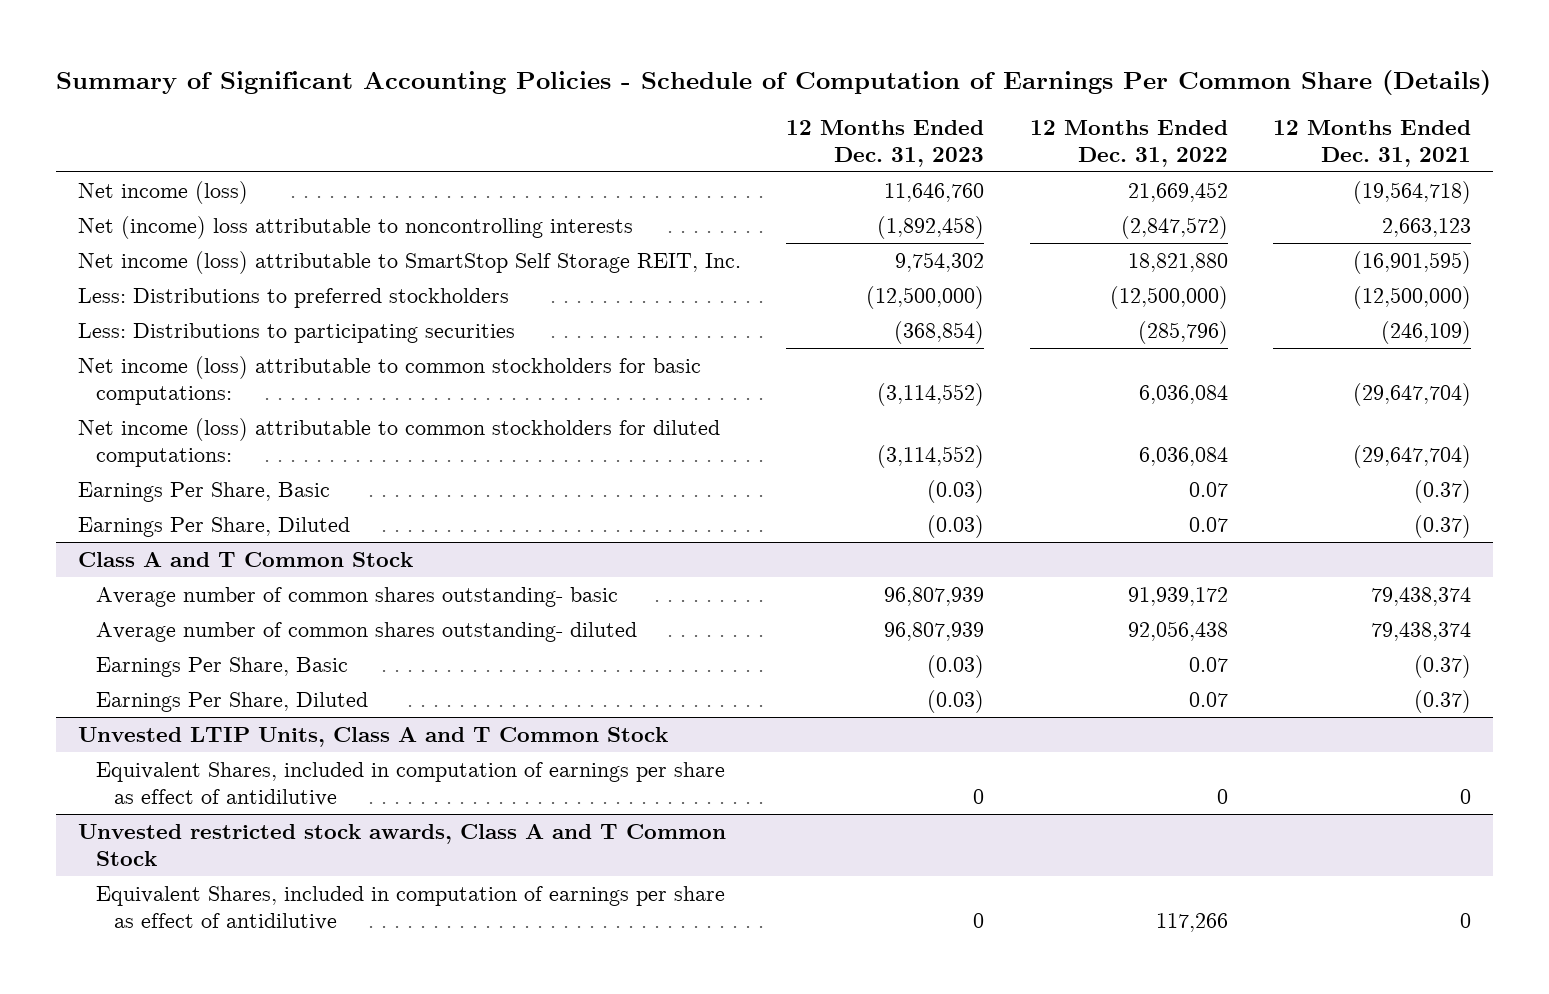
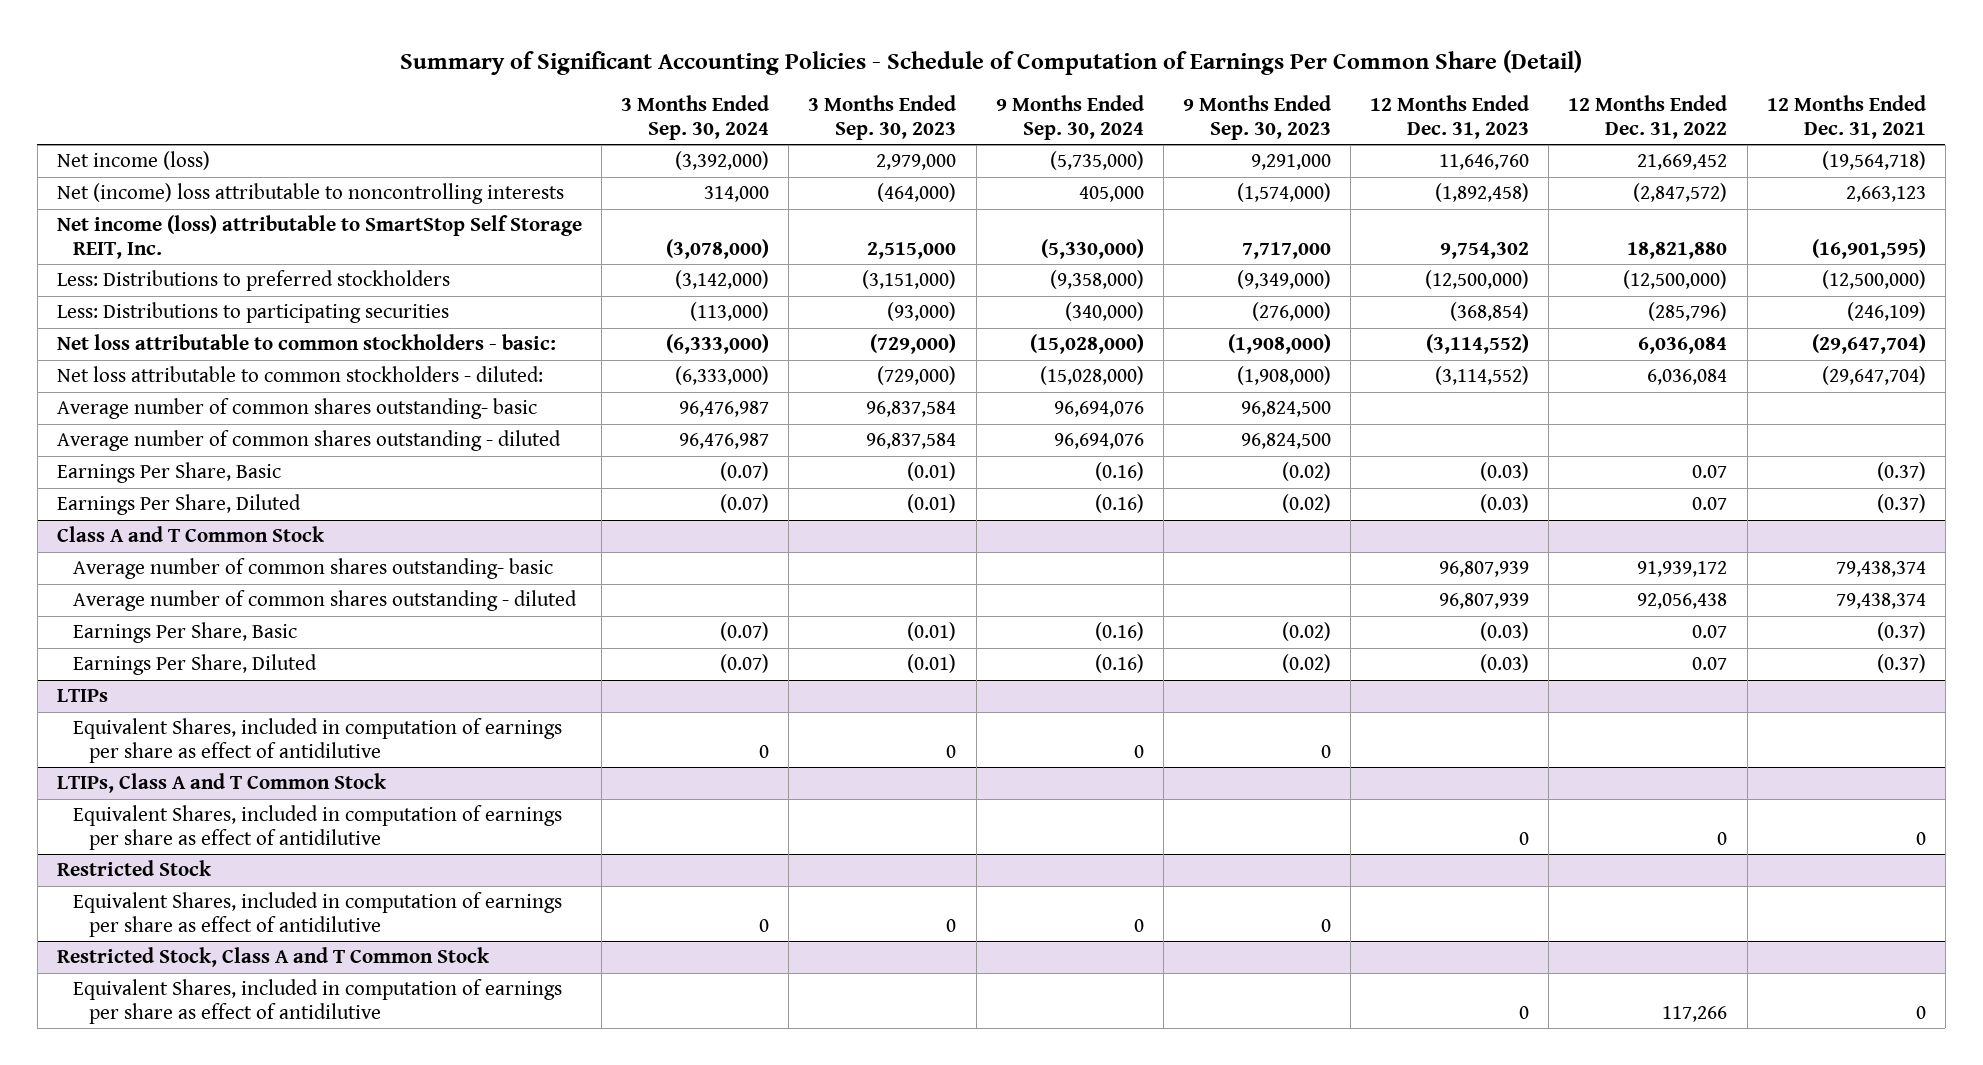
- Summary of Significant Accounting Policies - Schedule of Computation of Earnings Per Common Share (Details)
+ Summary of Significant Accounting Policies - Schedule of Computation of Earnings Per Common Share (Detail)
- | 12 Months Ended Dec. 31, 2023 | 12 Months Ended Dec. 31, 2022 | 12 Months Ended Dec. 31, 2021
+ | 3 Months Ended Sep. 30, 2024 | 3 Months Ended Sep. 30, 2023 | 9 Months Ended Sep. 30, 2024 | 9 Months Ended Sep. 30, 2023 | 12 Months Ended Dec. 31, 2023 | 12 Months Ended Dec. 31, 2022 | 12 Months Ended Dec. 31, 2021
- Net income (loss) attributable to common stockholders for basic computations: | (3,114,552) | 6,036,084 | (29,647,704)
- Net income (loss) attributable to common stockholders for diluted computations: | (3,114,552) | 6,036,084 | (29,647,704)
+ Net loss attributable to common stockholders - basic: | (6,333,000) | (729,000) | (15,028,000) | (1,908,000) | (3,114,552) | 6,036,084 | (29,647,704)
+ Net loss attributable to common stockholders - diluted: | (6,333,000) | (729,000) | (15,028,000) | (1,908,000) | (3,114,552) | 6,036,084 | (29,647,704)
+ Average number of common shares outstanding- basic | 96,476,987 | 96,837,584 | 96,694,076 | 96,824,500 | | |
+ Average number of common shares outstanding - diluted | 96,476,987 | 96,837,584 | 96,694,076 | 96,824,500 | | |
@ Class A and T Common Stock
- Average number of common shares outstanding- diluted | 96,807,939 | 92,056,438 | 79,438,374
+ Average number of common shares outstanding - diluted | | | | | 96,807,939 | 92,056,438 | 79,438,374
- Unvested LTIP Units, Class A and T Common Stock
+ LTIPs
+ Equivalent Shares, included in computation of earnings per share as effect of antidilutive | 0 | 0 | 0 | 0 | | |
+ LTIPs, Class A and T Common Stock
- Unvested restricted stock awards, Class A and T Common Stock
+ Restricted Stock
+ Equivalent Shares, included in computation of earnings per share as effect of antidilutive | 0 | 0 | 0 | 0 | | |
+ Restricted Stock, Class A and T Common Stock

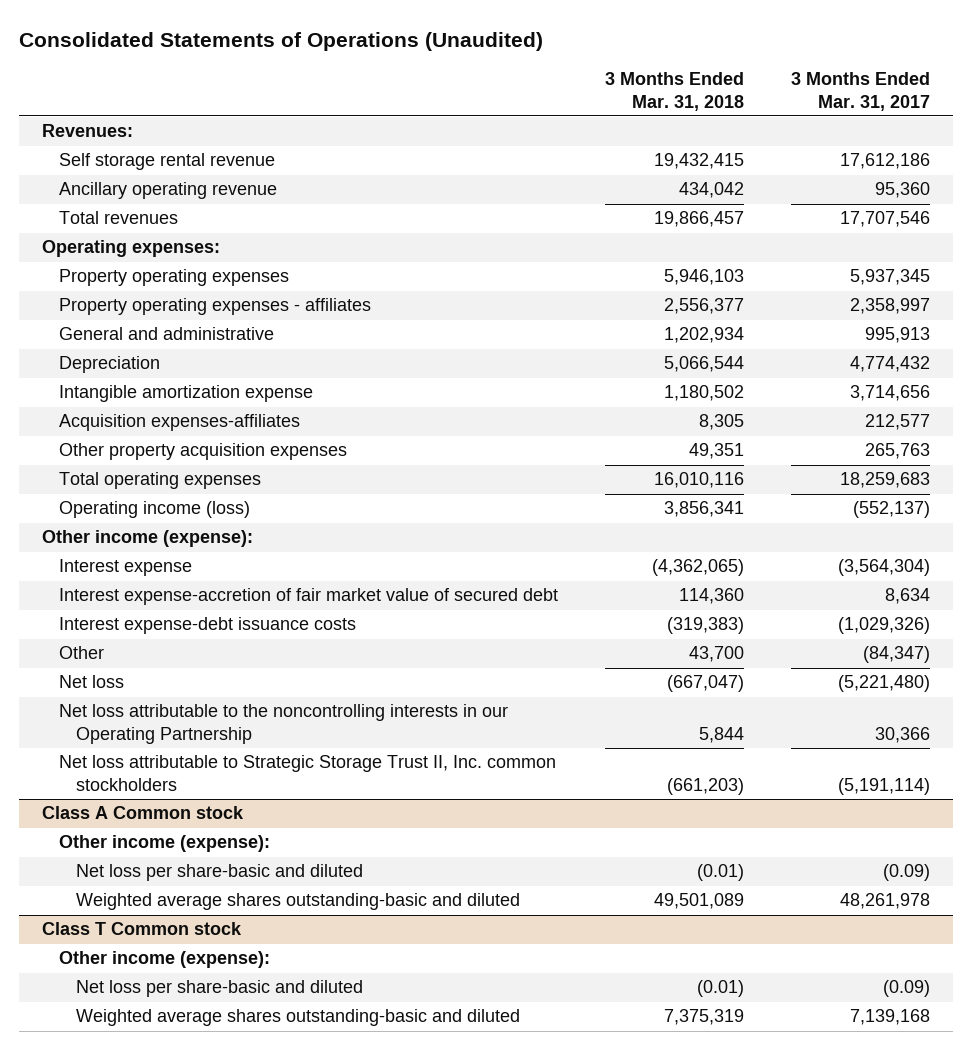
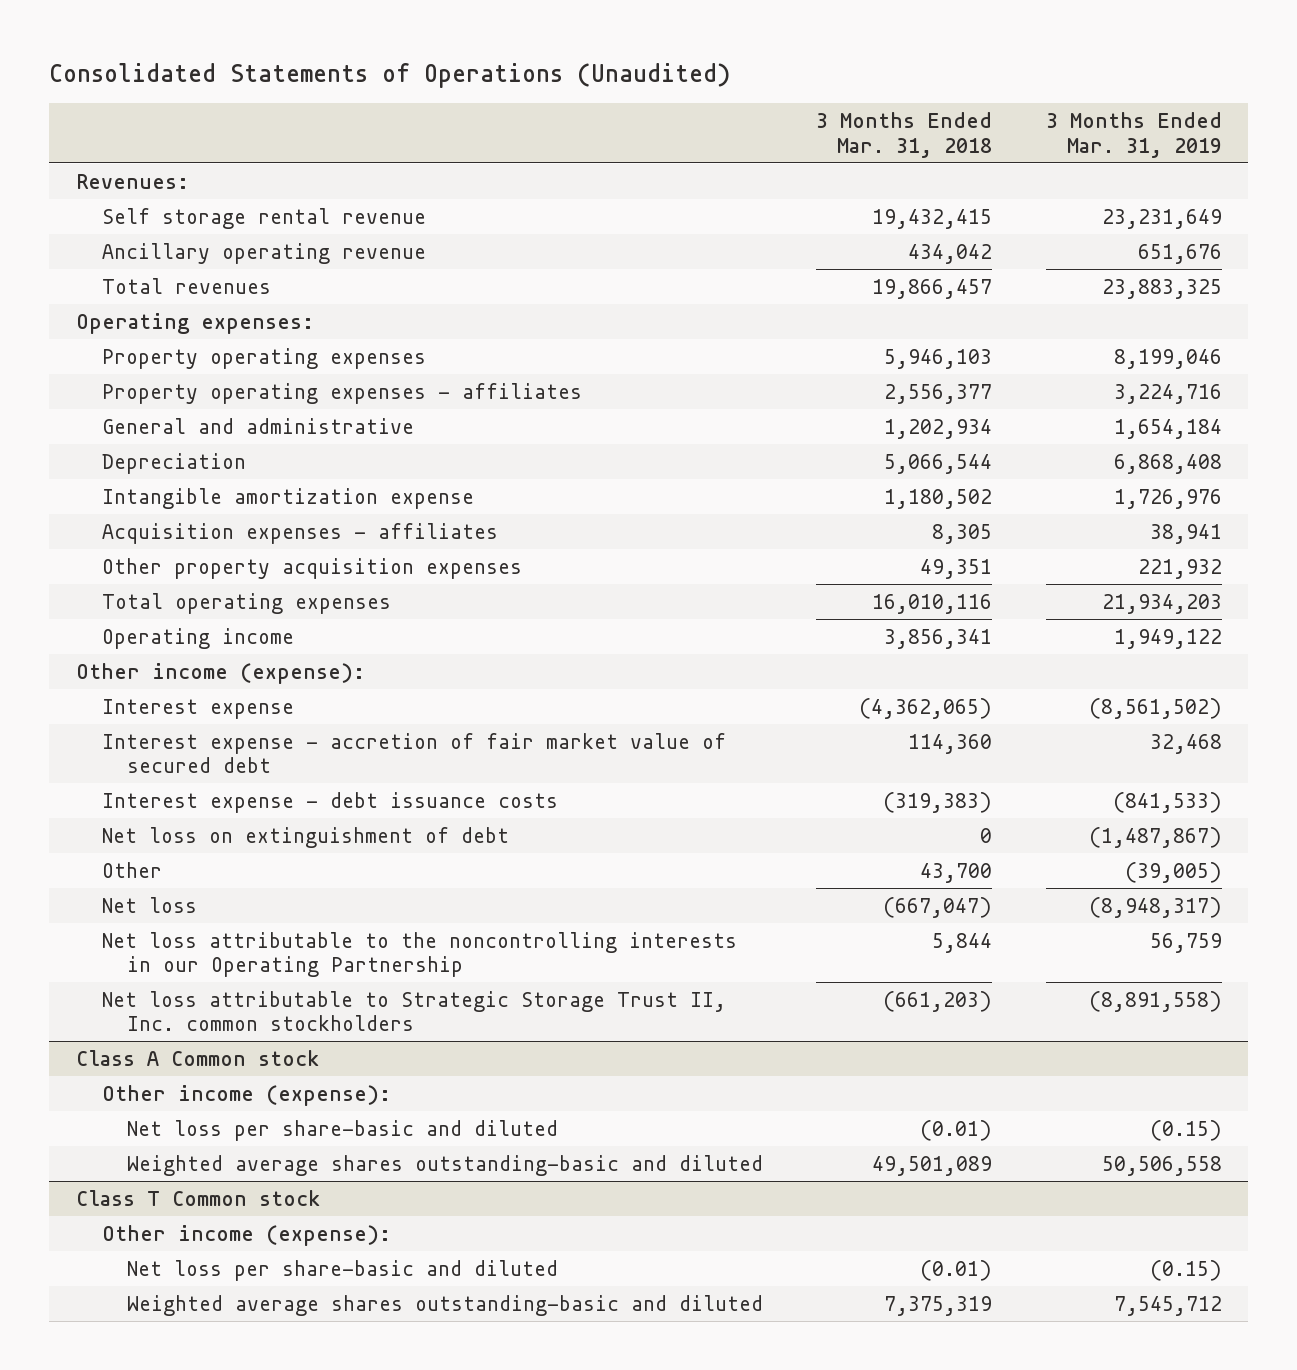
- | 3 Months Ended Mar. 31, 2018 | 3 Months Ended Mar. 31, 2017
+ | 3 Months Ended Mar. 31, 2018 | 3 Months Ended Mar. 31, 2019
- Acquisition expenses-affiliates | 8,305 | 212,577
+ Acquisition expenses - affiliates | 8,305 | 38,941
- Operating income (loss) | 3,856,341 | (552,137)
+ Operating income | 3,856,341 | 1,949,122
- Interest expense-accretion of fair market value of secured debt | 114,360 | 8,634
- Interest expense-debt issuance costs | (319,383) | (1,029,326)
+ Interest expense - accretion of fair market value of secured debt | 114,360 | 32,468
+ Interest expense - debt issuance costs | (319,383) | (841,533)
+ Net loss on extinguishment of debt | 0 | (1,487,867)

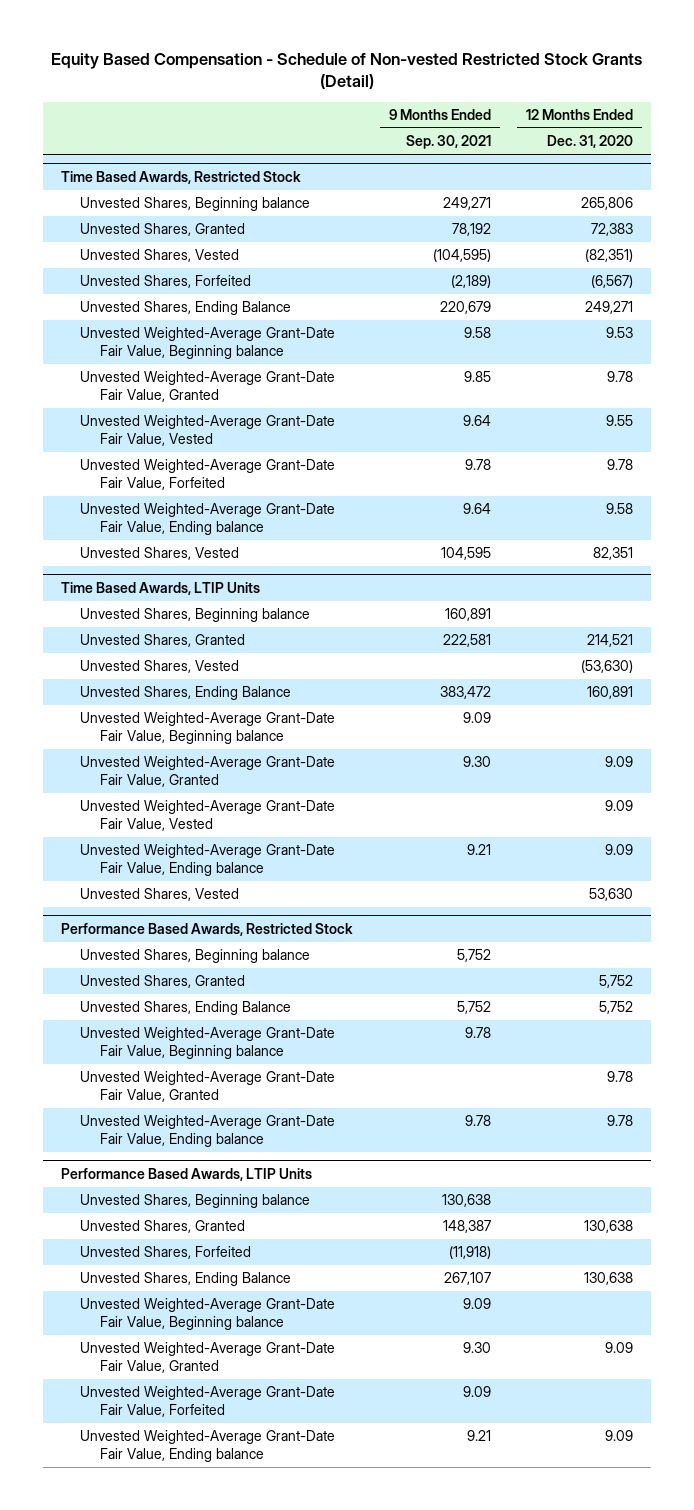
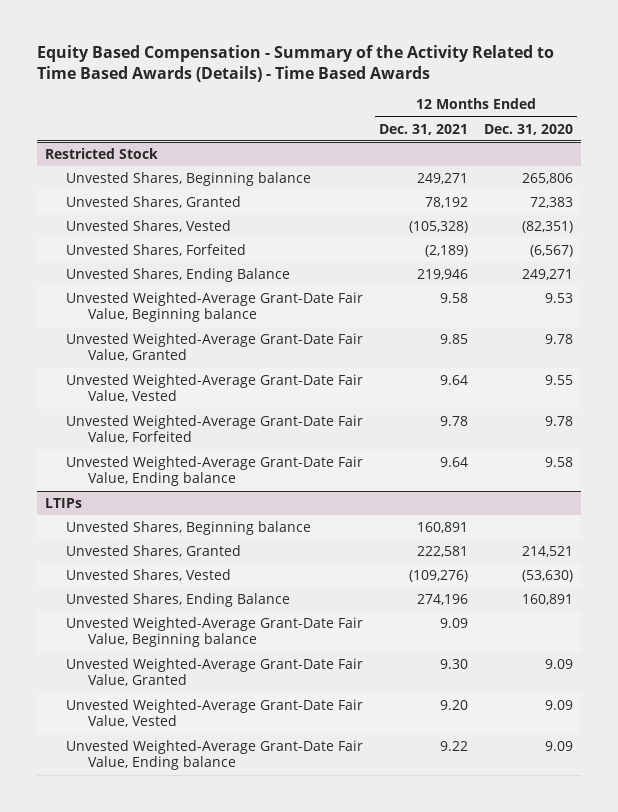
- Equity Based Compensation - Schedule of Non-vested Restricted Stock Grants (Detail)
+ Equity Based Compensation - Summary of the Activity Related to Time Based Awards (Details) - Time Based Awards
- | 9 Months Ended Sep. 30, 2021 | 12 Months Ended Dec. 31, 2020
+ | 12 Months Ended Dec. 31, 2021 | 12 Months Ended Dec. 31, 2020
- Time Based Awards, Restricted Stock
+ Restricted Stock
- Unvested Shares, Vested | 104,595 | 82,351
- Time Based Awards, LTIP Units
+ LTIPs
- Unvested Shares, Vested | | 53,630
- Performance Based Awards, Restricted Stock
- Unvested Shares, Beginning balance | 5,752 |
- Unvested Shares, Granted | | 5,752
- Unvested Shares, Ending Balance | 5,752 | 5,752
- Unvested Weighted-Average Grant-Date Fair Value, Beginning balance | 9.78 |
- Unvested Weighted-Average Grant-Date Fair Value, Granted | | 9.78
- Unvested Weighted-Average Grant-Date Fair Value, Ending balance | 9.78 | 9.78
- Performance Based Awards, LTIP Units
- Unvested Shares, Beginning balance | 130,638 |
- Unvested Shares, Granted | 148,387 | 130,638
- Unvested Shares, Forfeited | (11,918) |
- Unvested Shares, Ending Balance | 267,107 | 130,638
- Unvested Weighted-Average Grant-Date Fair Value, Beginning balance | 9.09 |
- Unvested Weighted-Average Grant-Date Fair Value, Granted | 9.30 | 9.09
- Unvested Weighted-Average Grant-Date Fair Value, Forfeited | 9.09 |
- Unvested Weighted-Average Grant-Date Fair Value, Ending balance | 9.21 | 9.09

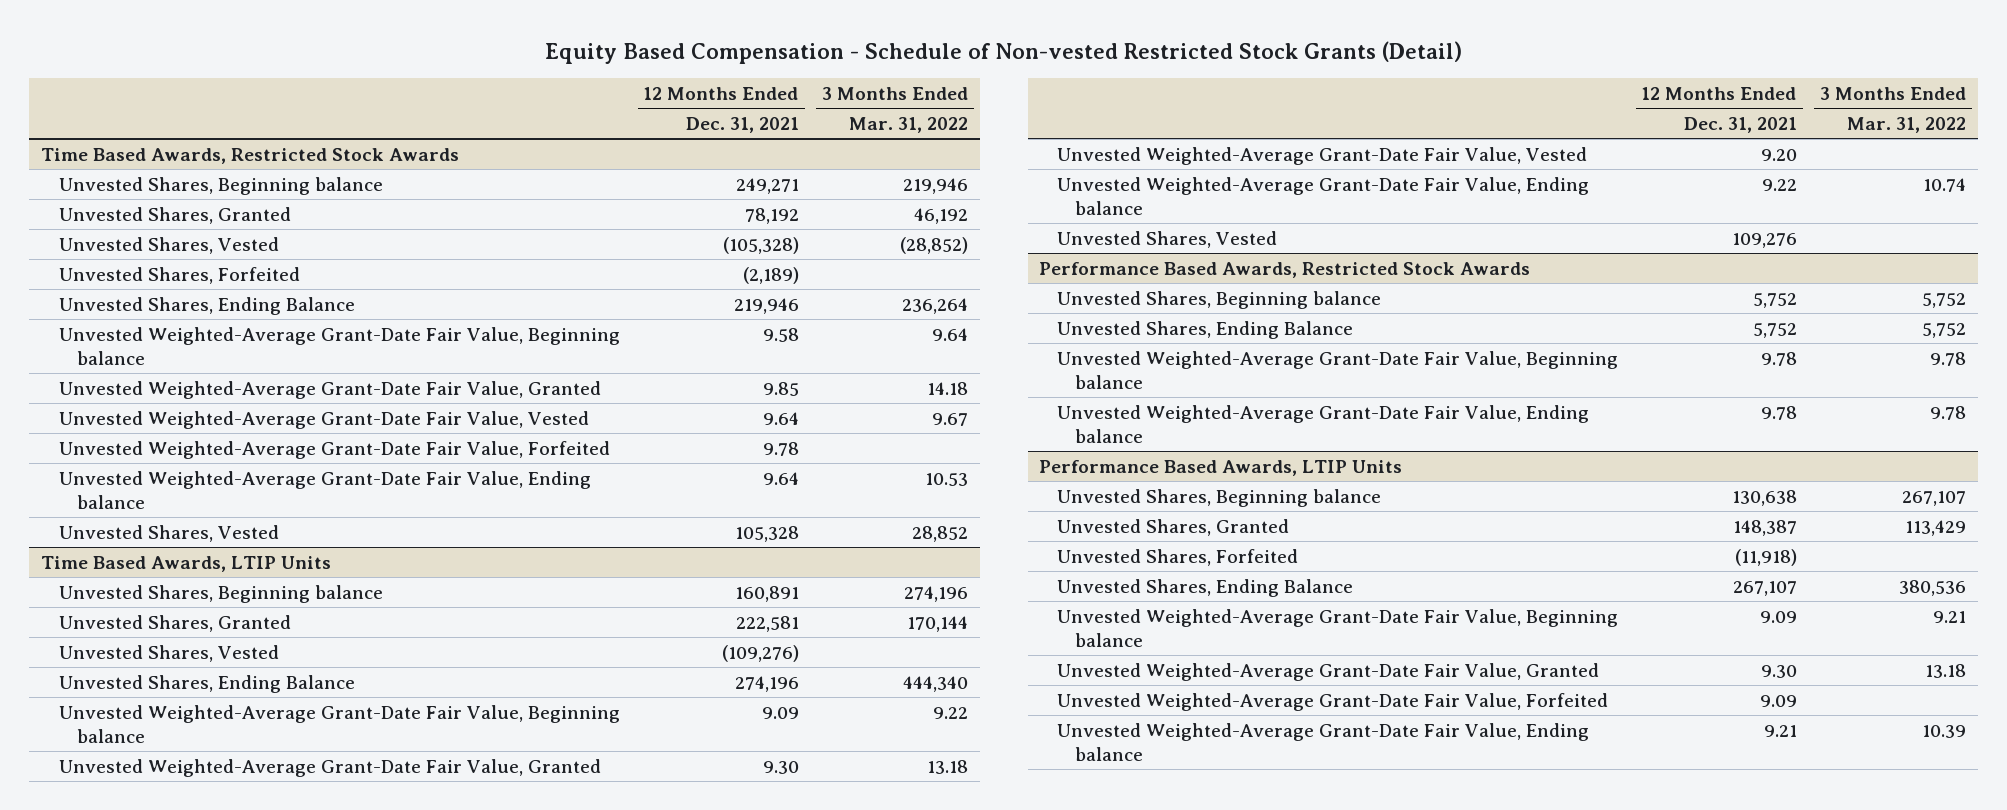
- Equity Based Compensation - Summary of the Activity Related to Time Based Awards (Details) - Time Based Awards
+ Equity Based Compensation - Schedule of Non-vested Restricted Stock Grants (Detail)
- | 12 Months Ended Dec. 31, 2021 | 12 Months Ended Dec. 31, 2020
+ | 12 Months Ended Dec. 31, 2021 | 3 Months Ended Mar. 31, 2022
- Restricted Stock
+ Time Based Awards, Restricted Stock Awards
- LTIPs
+ Unvested Shares, Vested | 105,328 | 28,852
+ Time Based Awards, LTIP Units
+ Unvested Shares, Vested | 109,276 |
+ Performance Based Awards, Restricted Stock Awards
+ Unvested Shares, Beginning balance | 5,752 | 5,752
+ Unvested Shares, Ending Balance | 5,752 | 5,752
+ Unvested Weighted-Average Grant-Date Fair Value, Beginning balance | 9.78 | 9.78
+ Unvested Weighted-Average Grant-Date Fair Value, Ending balance | 9.78 | 9.78
+ Performance Based Awards, LTIP Units
+ Unvested Shares, Beginning balance | 130,638 | 267,107
+ Unvested Shares, Granted | 148,387 | 113,429
+ Unvested Shares, Forfeited | (11,918) |
+ Unvested Shares, Ending Balance | 267,107 | 380,536
+ Unvested Weighted-Average Grant-Date Fair Value, Beginning balance | 9.09 | 9.21
+ Unvested Weighted-Average Grant-Date Fair Value, Granted | 9.30 | 13.18
+ Unvested Weighted-Average Grant-Date Fair Value, Forfeited | 9.09 |
+ Unvested Weighted-Average Grant-Date Fair Value, Ending balance | 9.21 | 10.39

